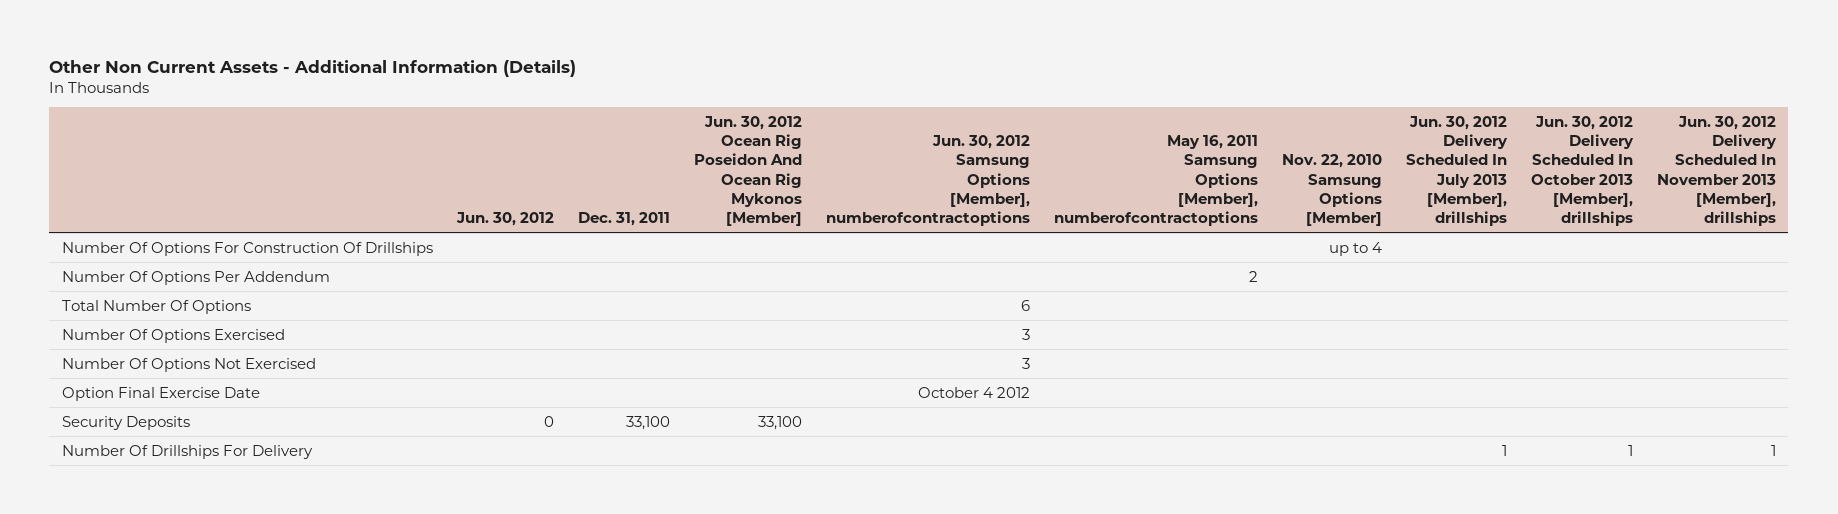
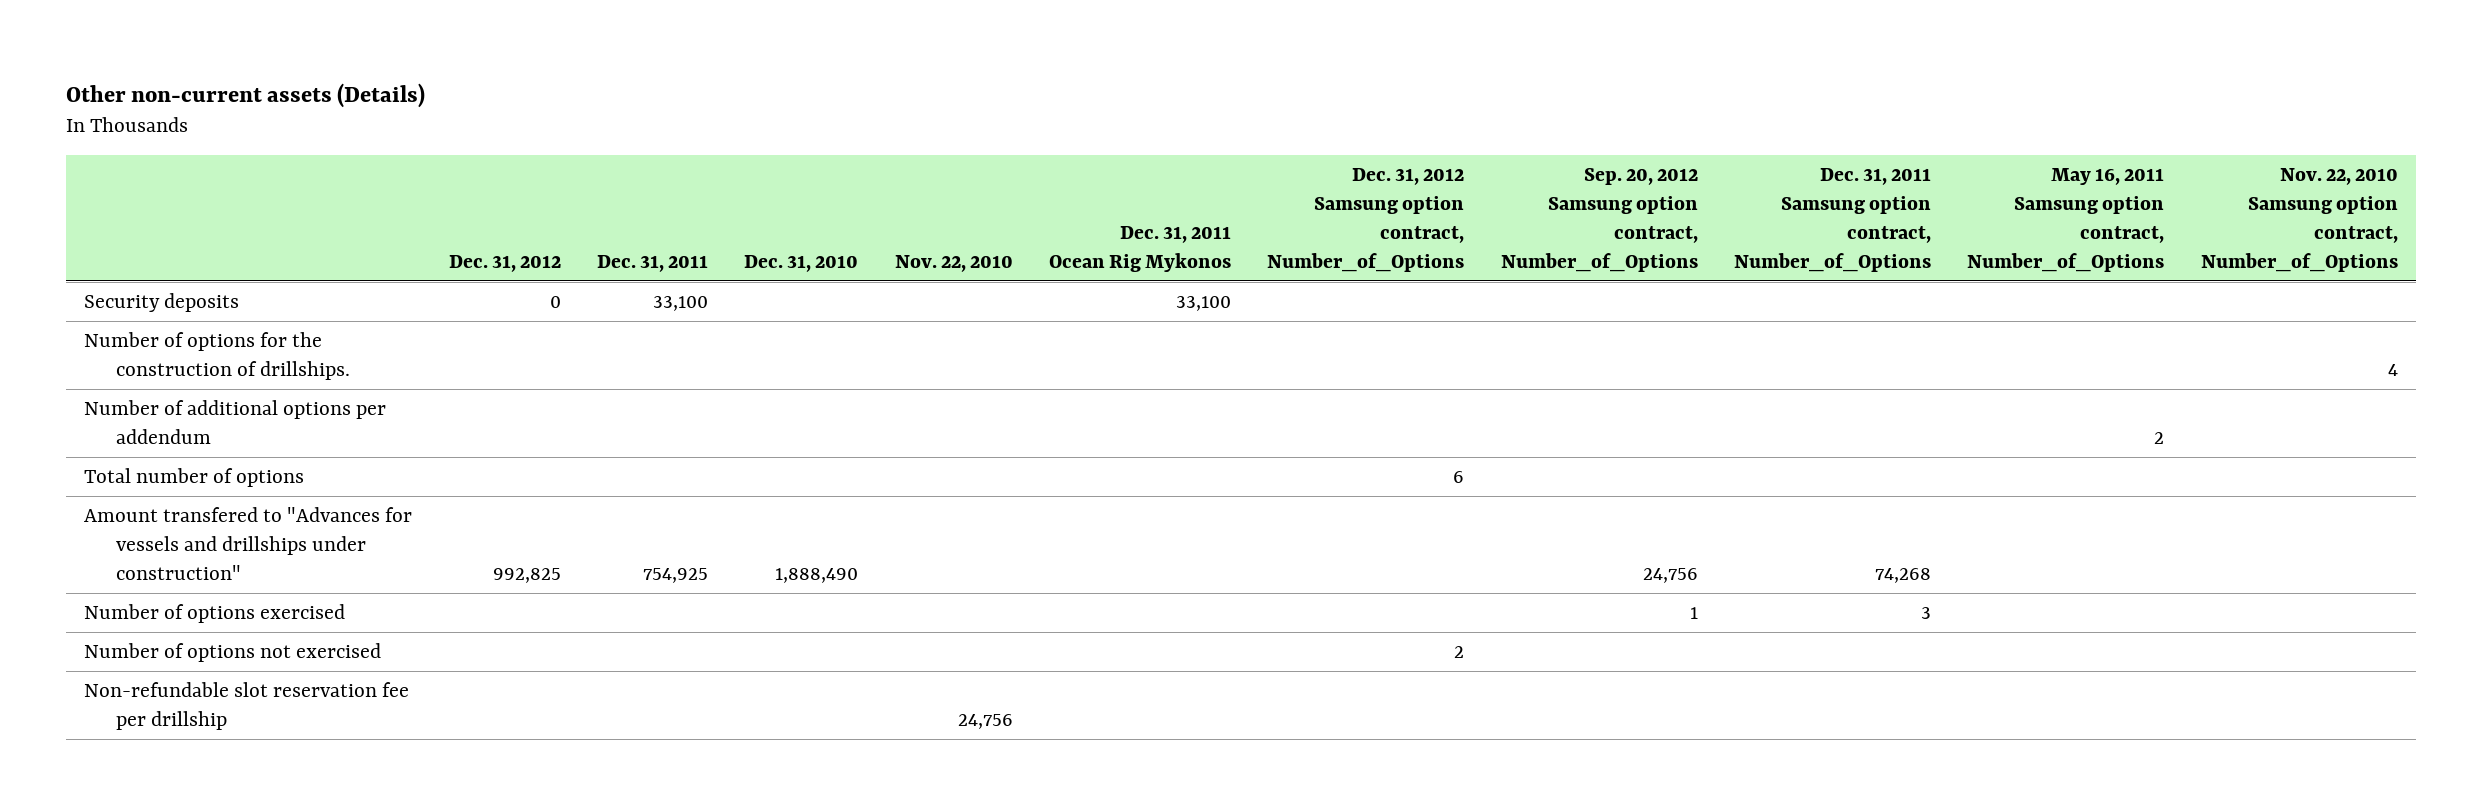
- Other Non Current Assets - Additional Information (Details)
+ Other non-current assets (Details)
- | Jun. 30, 2012 | Dec. 31, 2011 | Jun. 30, 2012 Ocean Rig Poseidon And Ocean Rig Mykonos [Member] | Jun. 30, 2012 Samsung Options [Member], numberofcontractoptions | May 16, 2011 Samsung Options [Member], numberofcontractoptions | Nov. 22, 2010 Samsung Options [Member] | Jun. 30, 2012 Delivery Scheduled In July 2013 [Member], drillships | Jun. 30, 2012 Delivery Scheduled In October 2013 [Member], drillships | Jun. 30, 2012 Delivery Scheduled In November 2013 [Member], drillships
+ | Dec. 31, 2012 | Dec. 31, 2011 | Dec. 31, 2010 | Nov. 22, 2010 | Dec. 31, 2011 Ocean Rig Mykonos | Dec. 31, 2012 Samsung option contract, Number_of_Options | Sep. 20, 2012 Samsung option contract, Number_of_Options | Dec. 31, 2011 Samsung option contract, Number_of_Options | May 16, 2011 Samsung option contract, Number_of_Options | Nov. 22, 2010 Samsung option contract, Number_of_Options
- Number Of Options For Construction Of Drillships | | | | | | up to 4 | | |
- Number Of Options Per Addendum | | | | | 2 | | | |
- Total Number Of Options | | | | 6 | | | | |
- Number Of Options Exercised | | | | 3 | | | | |
- Number Of Options Not Exercised | | | | 3 | | | | |
- Option Final Exercise Date | | | | October 4 2012 | | | | |
- Security Deposits | 0 | 33,100 | 33,100 | | | | | |
- Number Of Drillships For Delivery | | | | | | | 1 | 1 | 1
+ Security deposits | 0 | 33,100 | | | 33,100 | | | | |
+ Number of options for the construction of drillships. | | | | | | | | | | 4
+ Number of additional options per addendum | | | | | | | | | 2 |
+ Total number of options | | | | | | 6 | | | |
+ Amount transfered to "Advances for vessels and drillships under construction" | 992,825 | 754,925 | 1,888,490 | | | | 24,756 | 74,268 | |
+ Number of options exercised | | | | | | | 1 | 3 | |
+ Number of options not exercised | | | | | | 2 | | | |
+ Non-refundable slot reservation fee per drillship | | | | 24,756 | | | | | |

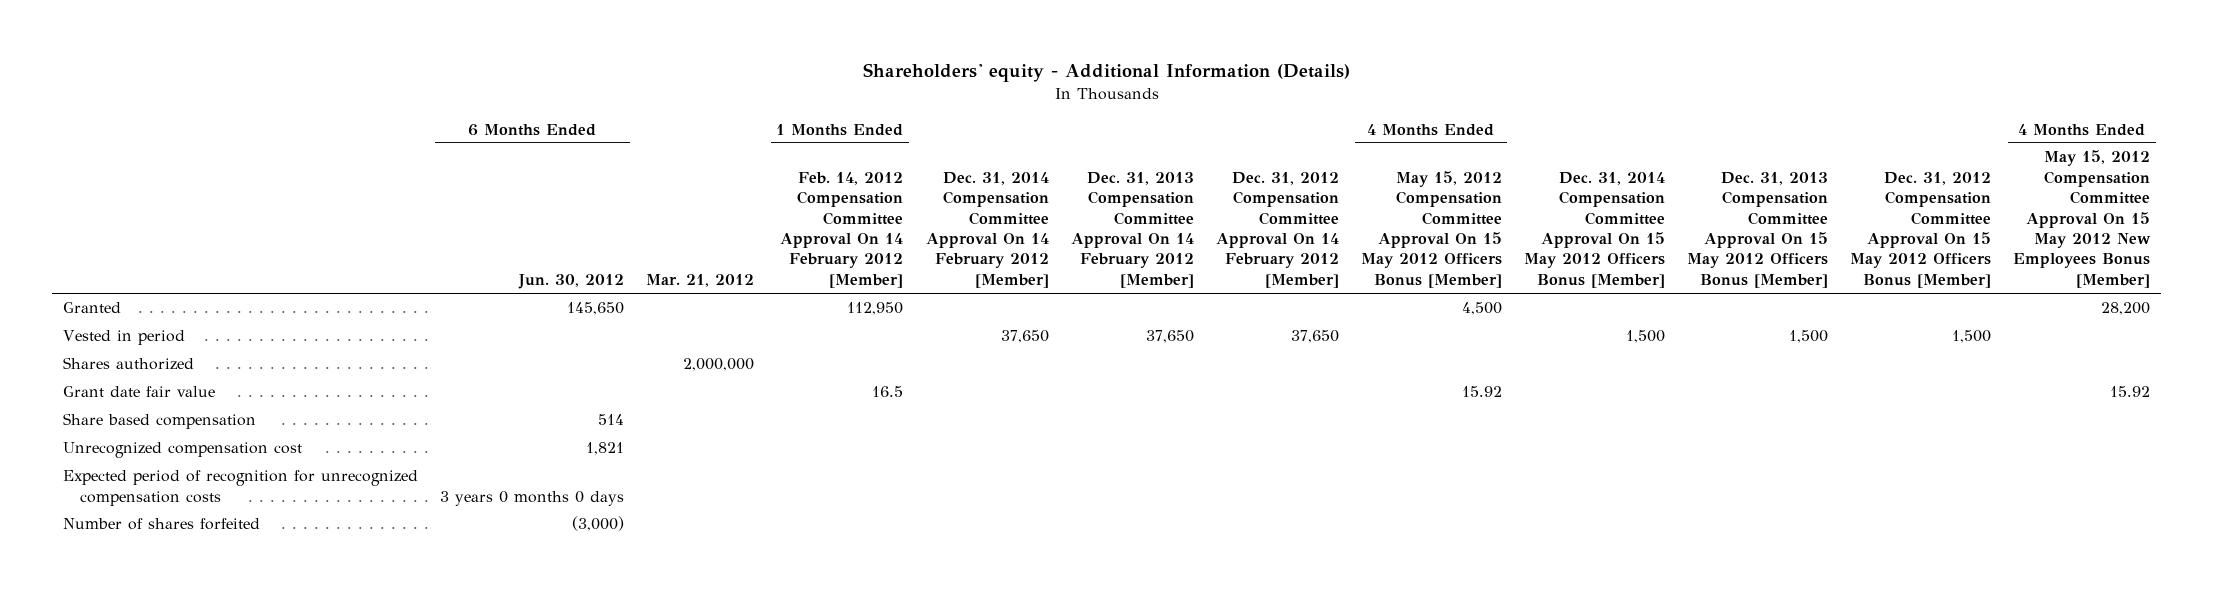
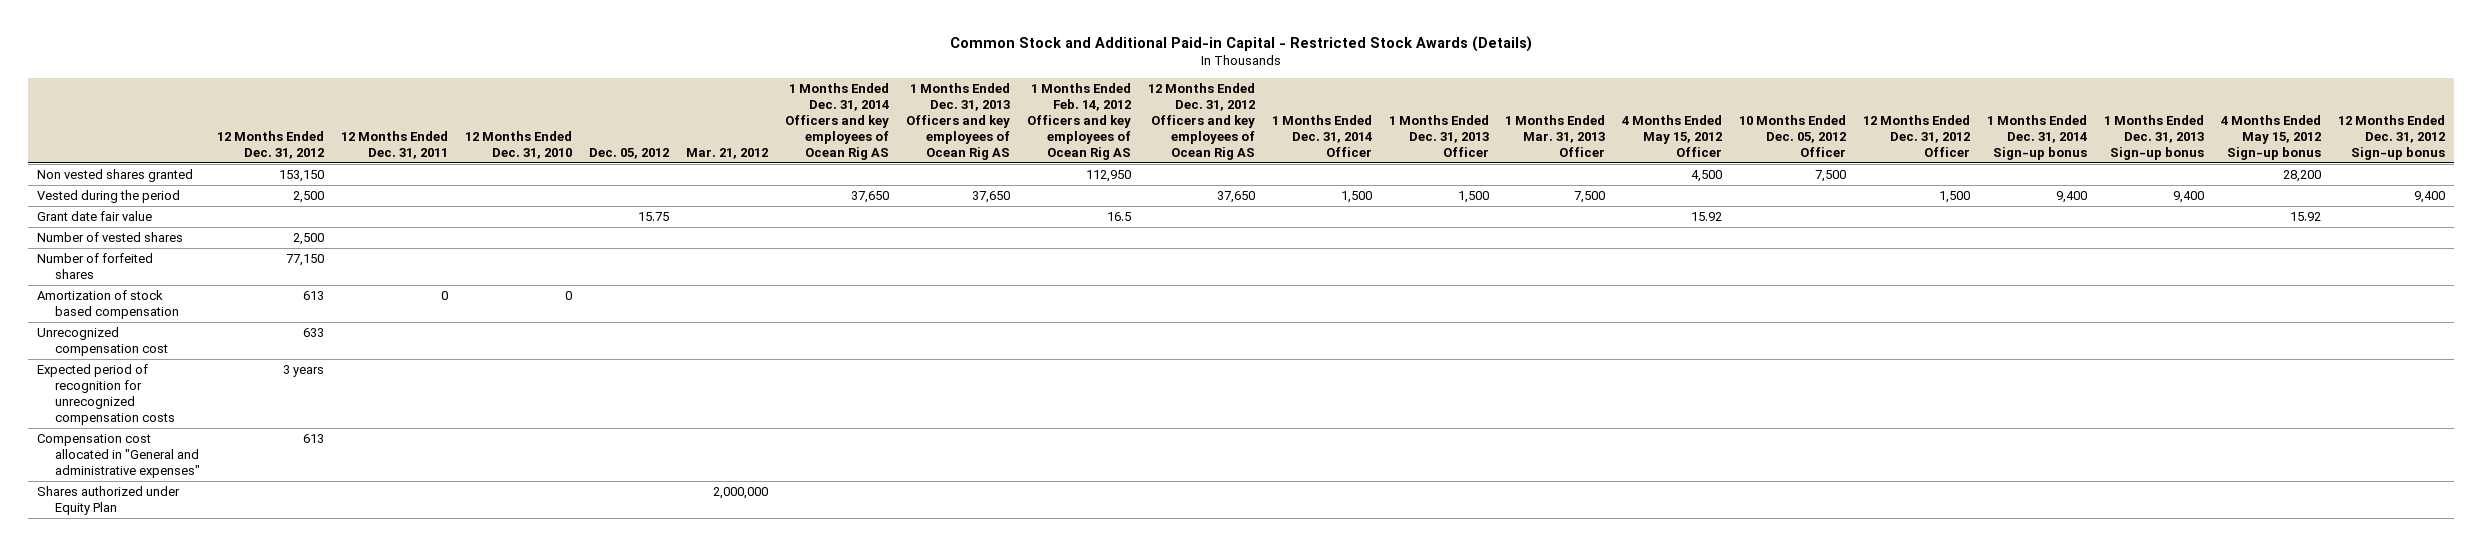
- Shareholders' equity - Additional Information (Details)
+ Common Stock and Additional Paid-in Capital - Restricted Stock Awards (Details)
- | 6 Months Ended Jun. 30, 2012 | Mar. 21, 2012 | 1 Months Ended Feb. 14, 2012 Compensation Committee Approval On 14 February 2012 [Member] | Dec. 31, 2014 Compensation Committee Approval On 14 February 2012 [Member] | Dec. 31, 2013 Compensation Committee Approval On 14 February 2012 [Member] | Dec. 31, 2012 Compensation Committee Approval On 14 February 2012 [Member] | 4 Months Ended May 15, 2012 Compensation Committee Approval On 15 May 2012 Officers Bonus [Member] | Dec. 31, 2014 Compensation Committee Approval On 15 May 2012 Officers Bonus [Member] | Dec. 31, 2013 Compensation Committee Approval On 15 May 2012 Officers Bonus [Member] | Dec. 31, 2012 Compensation Committee Approval On 15 May 2012 Officers Bonus [Member] | 4 Months Ended May 15, 2012 Compensation Committee Approval On 15 May 2012 New Employees Bonus [Member]
+ | 12 Months Ended Dec. 31, 2012 | 12 Months Ended Dec. 31, 2011 | 12 Months Ended Dec. 31, 2010 | Dec. 05, 2012 | Mar. 21, 2012 | 1 Months Ended Dec. 31, 2014 Officers and key employees of Ocean Rig AS | 1 Months Ended Dec. 31, 2013 Officers and key employees of Ocean Rig AS | 1 Months Ended Feb. 14, 2012 Officers and key employees of Ocean Rig AS | 12 Months Ended Dec. 31, 2012 Officers and key employees of Ocean Rig AS | 1 Months Ended Dec. 31, 2014 Officer | 1 Months Ended Dec. 31, 2013 Officer | 1 Months Ended Mar. 31, 2013 Officer | 4 Months Ended May 15, 2012 Officer | 10 Months Ended Dec. 05, 2012 Officer | 12 Months Ended Dec. 31, 2012 Officer | 1 Months Ended Dec. 31, 2014 Sign-up bonus | 1 Months Ended Dec. 31, 2013 Sign-up bonus | 4 Months Ended May 15, 2012 Sign-up bonus | 12 Months Ended Dec. 31, 2012 Sign-up bonus
- Granted | 145,650 | | 112,950 | | | | 4,500 | | | | 28,200
- Vested in period | | | | 37,650 | 37,650 | 37,650 | | 1,500 | 1,500 | 1,500 |
- Shares authorized | | 2,000,000 | | | | | | | | |
+ Non vested shares granted | 153,150 | | | | | | | 112,950 | | | | | 4,500 | 7,500 | | | | 28,200 |
+ Vested during the period | 2,500 | | | | | 37,650 | 37,650 | | 37,650 | 1,500 | 1,500 | 7,500 | | | 1,500 | 9,400 | 9,400 | | 9,400
- Share based compensation | 514 | | | | | | | | | |
+ Number of vested shares | 2,500 | | | | | | | | | | | | | | | | | |
+ Number of forfeited shares | 77,150 | | | | | | | | | | | | | | | | | |
+ Amortization of stock based compensation | 613 | 0 | 0 | | | | | | | | | | | | | | | |
- Number of shares forfeited | (3,000) | | | | | | | | | |
+ Compensation cost allocated in "General and administrative expenses" | 613 | | | | | | | | | | | | | | | | | |
+ Shares authorized under Equity Plan | | | | | 2,000,000 | | | | | | | | | | | | | |

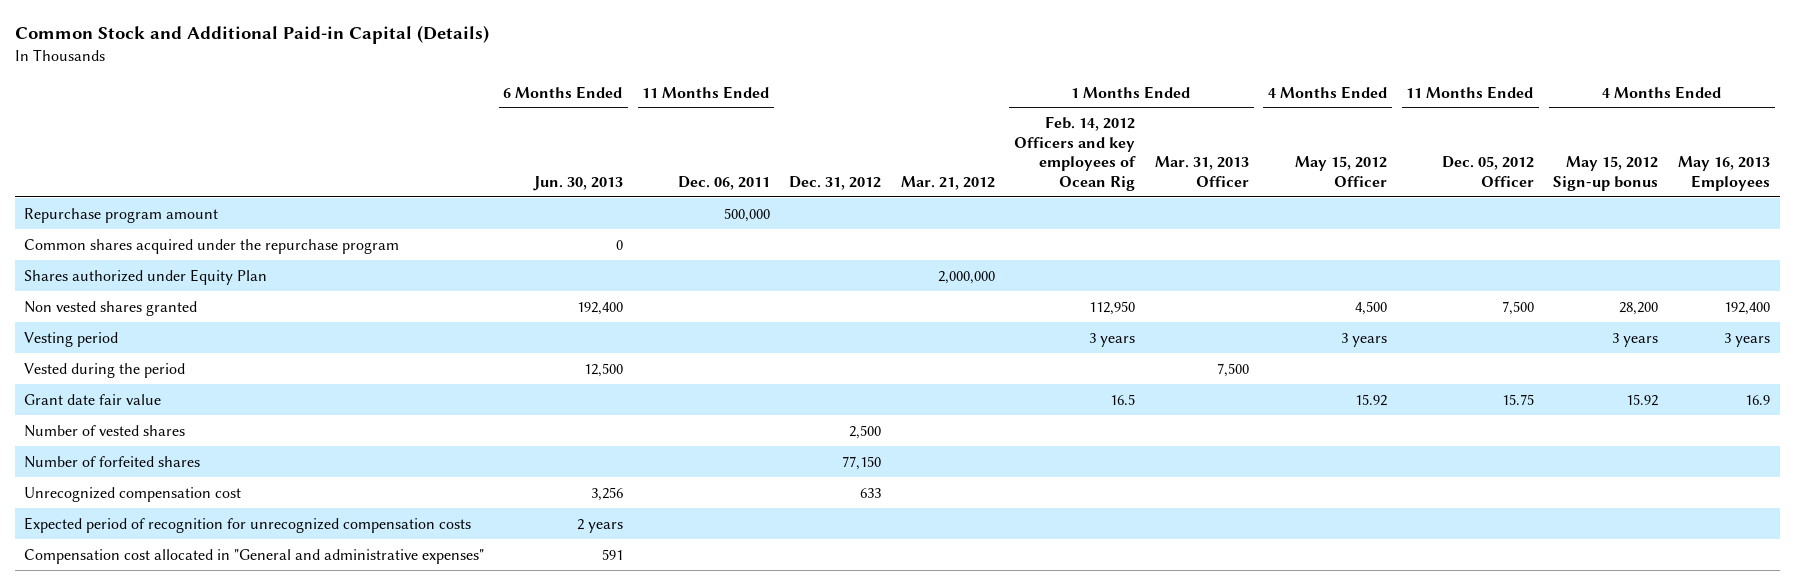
- Common Stock and Additional Paid-in Capital - Restricted Stock Awards (Details)
+ Common Stock and Additional Paid-in Capital (Details)
- | 12 Months Ended Dec. 31, 2012 | 12 Months Ended Dec. 31, 2011 | 12 Months Ended Dec. 31, 2010 | Dec. 05, 2012 | Mar. 21, 2012 | 1 Months Ended Dec. 31, 2014 Officers and key employees of Ocean Rig AS | 1 Months Ended Dec. 31, 2013 Officers and key employees of Ocean Rig AS | 1 Months Ended Feb. 14, 2012 Officers and key employees of Ocean Rig AS | 12 Months Ended Dec. 31, 2012 Officers and key employees of Ocean Rig AS | 1 Months Ended Dec. 31, 2014 Officer | 1 Months Ended Dec. 31, 2013 Officer | 1 Months Ended Mar. 31, 2013 Officer | 4 Months Ended May 15, 2012 Officer | 10 Months Ended Dec. 05, 2012 Officer | 12 Months Ended Dec. 31, 2012 Officer | 1 Months Ended Dec. 31, 2014 Sign-up bonus | 1 Months Ended Dec. 31, 2013 Sign-up bonus | 4 Months Ended May 15, 2012 Sign-up bonus | 12 Months Ended Dec. 31, 2012 Sign-up bonus
+ | 6 Months Ended Jun. 30, 2013 | 11 Months Ended Dec. 06, 2011 | Dec. 31, 2012 | Mar. 21, 2012 | 1 Months Ended Feb. 14, 2012 Officers and key employees of Ocean Rig | 1 Months Ended Mar. 31, 2013 Officer | 4 Months Ended May 15, 2012 Officer | 11 Months Ended Dec. 05, 2012 Officer | 4 Months Ended May 15, 2012 Sign-up bonus | 4 Months Ended May 16, 2013 Employees
+ Repurchase program amount | | 500,000 | | | | | | | |
+ Common shares acquired under the repurchase program | 0 | | | | | | | | |
moved up: Shares authorized under Equity Plan | | | | 2,000,000 | | | | | |
+ Vesting period | | | | | 3 years | | 3 years | | 3 years | 3 years
- Amortization of stock based compensation | 613 | 0 | 0 | | | | | | | | | | | | | | | |

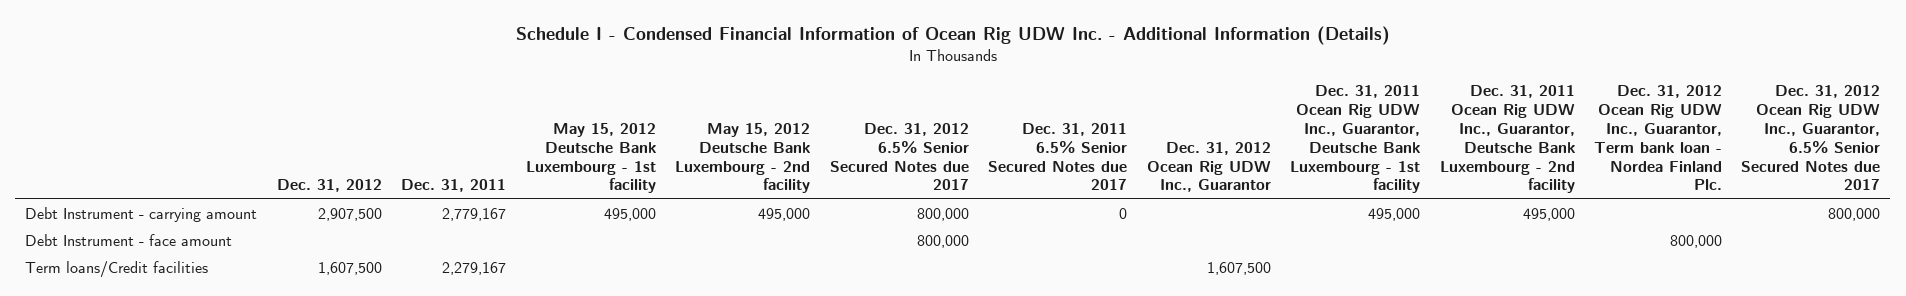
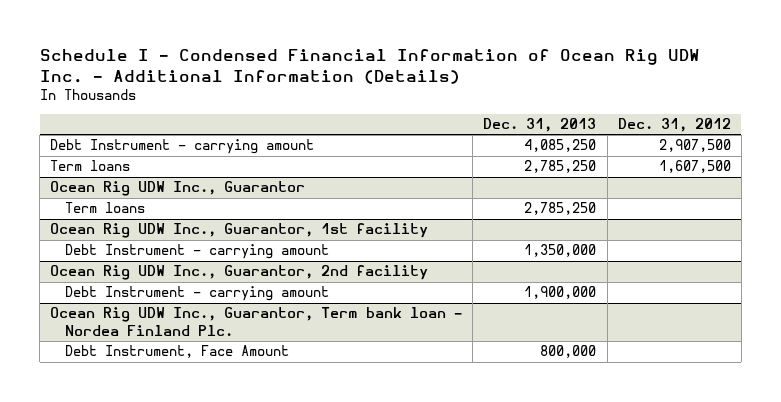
- | Dec. 31, 2012 | Dec. 31, 2011 | May 15, 2012 Deutsche Bank Luxembourg - 1st facility | May 15, 2012 Deutsche Bank Luxembourg - 2nd facility | Dec. 31, 2012 6.5% Senior Secured Notes due 2017 | Dec. 31, 2011 6.5% Senior Secured Notes due 2017 | Dec. 31, 2012 Ocean Rig UDW Inc., Guarantor | Dec. 31, 2011 Ocean Rig UDW Inc., Guarantor, Deutsche Bank Luxembourg - 1st facility | Dec. 31, 2011 Ocean Rig UDW Inc., Guarantor, Deutsche Bank Luxembourg - 2nd facility | Dec. 31, 2012 Ocean Rig UDW Inc., Guarantor, Term bank loan - Nordea Finland Plc. | Dec. 31, 2012 Ocean Rig UDW Inc., Guarantor, 6.5% Senior Secured Notes due 2017
+ | Dec. 31, 2013 | Dec. 31, 2012
- Debt Instrument - face amount | | | | | 800,000 | | | | | 800,000 |
- Term loans/Credit facilities | 1,607,500 | 2,279,167 | | | | | 1,607,500 | | | |
+ Term loans | 2,785,250 | 1,607,500
+ Ocean Rig UDW Inc., Guarantor
+ Term loans | 2,785,250 |
+ Ocean Rig UDW Inc., Guarantor, 1st facility
+ Debt Instrument - carrying amount | 1,350,000 |
+ Ocean Rig UDW Inc., Guarantor, 2nd facility
+ Debt Instrument - carrying amount | 1,900,000 |
+ Ocean Rig UDW Inc., Guarantor, Term bank loan - Nordea Finland Plc.
+ Debt Instrument, Face Amount | 800,000 |

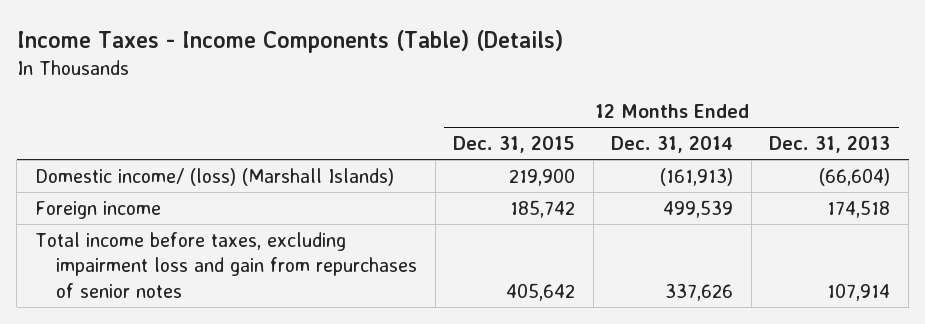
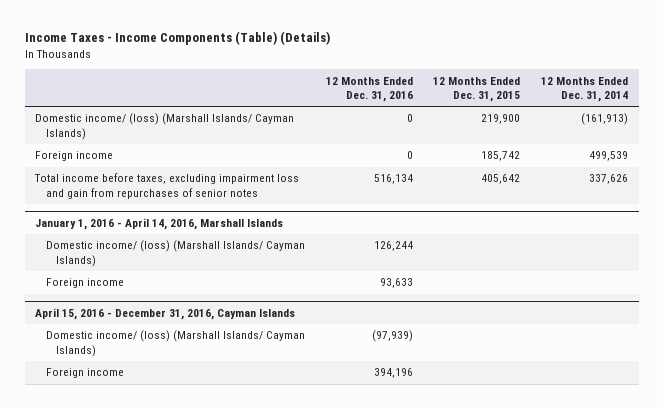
- | 12 Months Ended Dec. 31, 2015 | 12 Months Ended Dec. 31, 2014 | 12 Months Ended Dec. 31, 2013
+ | 12 Months Ended Dec. 31, 2016 | 12 Months Ended Dec. 31, 2015 | 12 Months Ended Dec. 31, 2014
- Domestic income/ (loss) (Marshall Islands) | 219,900 | (161,913) | (66,604)
+ Domestic income/ (loss) (Marshall Islands/ Cayman Islands) | 0 | 219,900 | (161,913)
+ January 1, 2016 - April 14, 2016, Marshall Islands
+ Domestic income/ (loss) (Marshall Islands/ Cayman Islands) | 126,244 | |
+ Foreign income | 93,633 | |
+ April 15, 2016 - December 31, 2016, Cayman Islands
+ Domestic income/ (loss) (Marshall Islands/ Cayman Islands) | (97,939) | |
+ Foreign income | 394,196 | |

